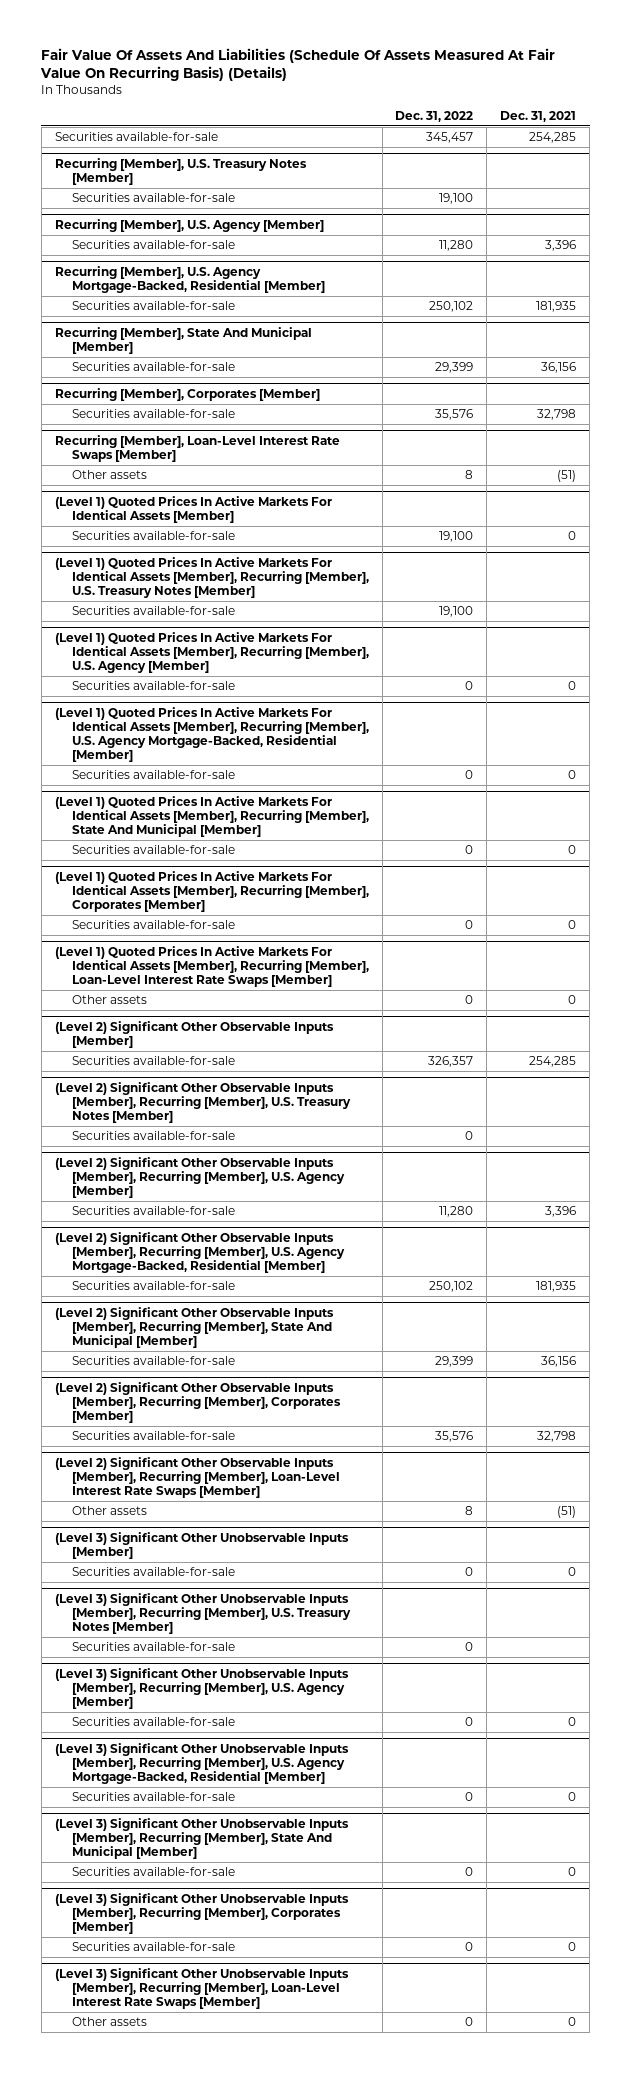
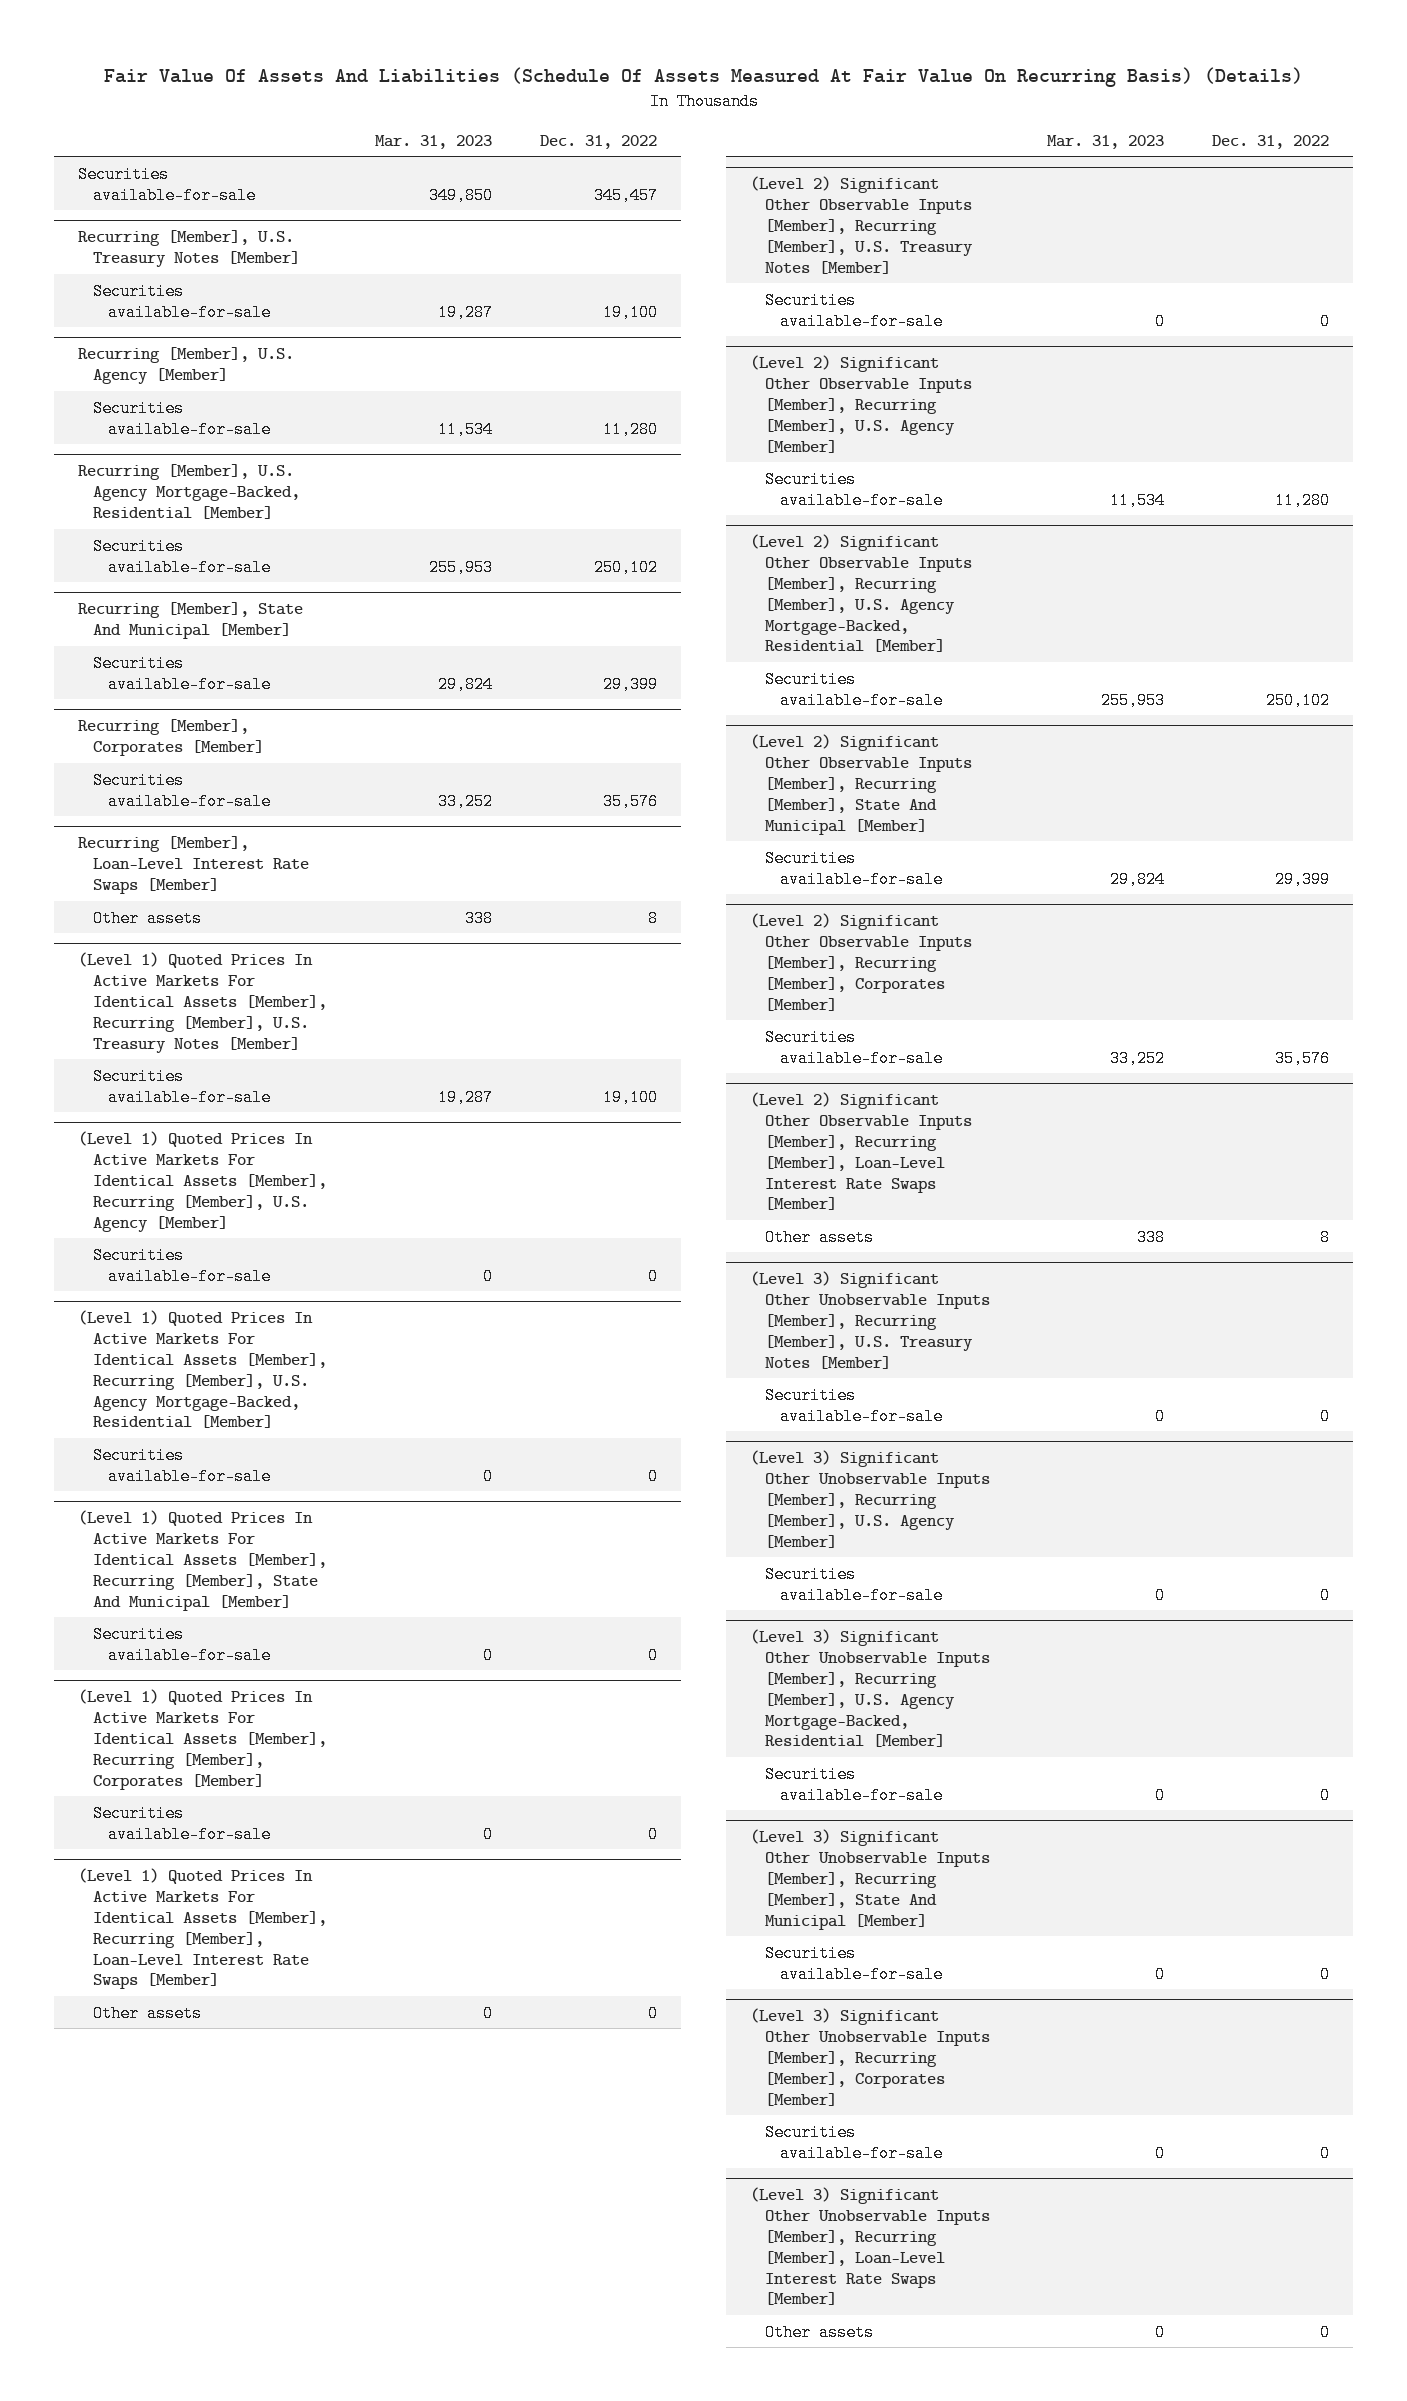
- | Dec. 31, 2022 | Dec. 31, 2021
+ | Mar. 31, 2023 | Dec. 31, 2022
- (Level 1) Quoted Prices In Active Markets For Identical Assets [Member]
- Securities available-for-sale | 19,100 | 0
- (Level 2) Significant Other Observable Inputs [Member]
- Securities available-for-sale | 326,357 | 254,285
- (Level 3) Significant Other Unobservable Inputs [Member]
- Securities available-for-sale | 0 | 0

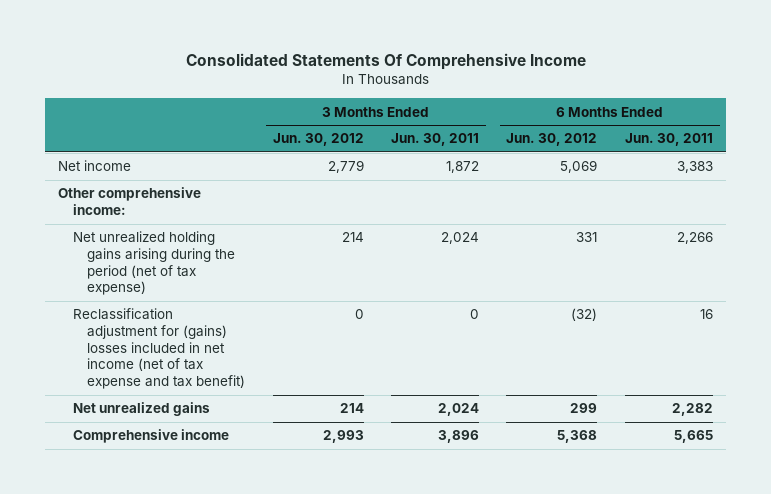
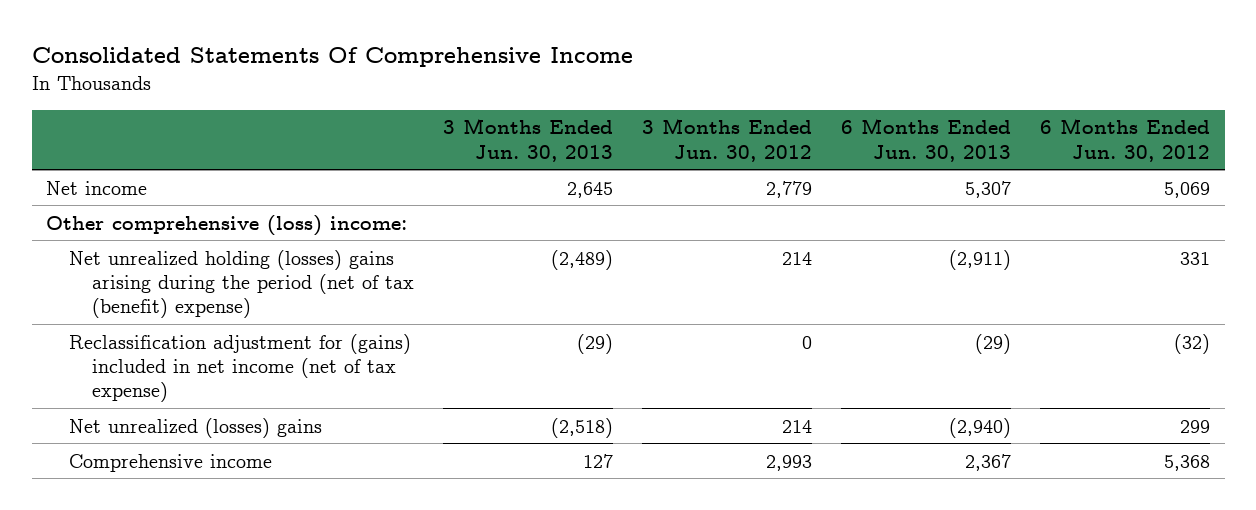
- | 3 Months Ended Jun. 30, 2012 | 3 Months Ended Jun. 30, 2011 | 6 Months Ended Jun. 30, 2012 | 6 Months Ended Jun. 30, 2011
+ | 3 Months Ended Jun. 30, 2013 | 3 Months Ended Jun. 30, 2012 | 6 Months Ended Jun. 30, 2013 | 6 Months Ended Jun. 30, 2012
- Other comprehensive income:
- Net unrealized holding gains arising during the period (net of tax expense) | 214 | 2,024 | 331 | 2,266
- Reclassification adjustment for (gains) losses included in net income (net of tax expense and tax benefit) | 0 | 0 | (32) | 16
- Net unrealized gains | 214 | 2,024 | 299 | 2,282
+ Other comprehensive (loss) income:
+ Net unrealized holding (losses) gains arising during the period (net of tax (benefit) expense) | (2,489) | 214 | (2,911) | 331
+ Reclassification adjustment for (gains) included in net income (net of tax expense) | (29) | 0 | (29) | (32)
+ Net unrealized (losses) gains | (2,518) | 214 | (2,940) | 299

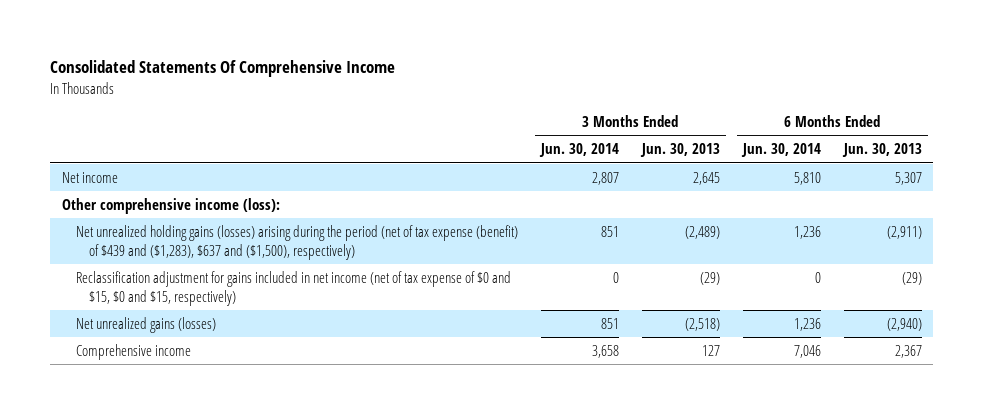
- | 3 Months Ended Jun. 30, 2013 | 3 Months Ended Jun. 30, 2012 | 6 Months Ended Jun. 30, 2013 | 6 Months Ended Jun. 30, 2012
+ | 3 Months Ended Jun. 30, 2014 | 3 Months Ended Jun. 30, 2013 | 6 Months Ended Jun. 30, 2014 | 6 Months Ended Jun. 30, 2013
- Other comprehensive (loss) income:
- Net unrealized holding (losses) gains arising during the period (net of tax (benefit) expense) | (2,489) | 214 | (2,911) | 331
- Reclassification adjustment for (gains) included in net income (net of tax expense) | (29) | 0 | (29) | (32)
- Net unrealized (losses) gains | (2,518) | 214 | (2,940) | 299
+ Other comprehensive income (loss):
+ Net unrealized holding gains (losses) arising during the period (net of tax expense (benefit) of $439 and ($1,283), $637 and ($1,500), respectively) | 851 | (2,489) | 1,236 | (2,911)
+ Reclassification adjustment for gains included in net income (net of tax expense of $0 and $15, $0 and $15, respectively) | 0 | (29) | 0 | (29)
+ Net unrealized gains (losses) | 851 | (2,518) | 1,236 | (2,940)

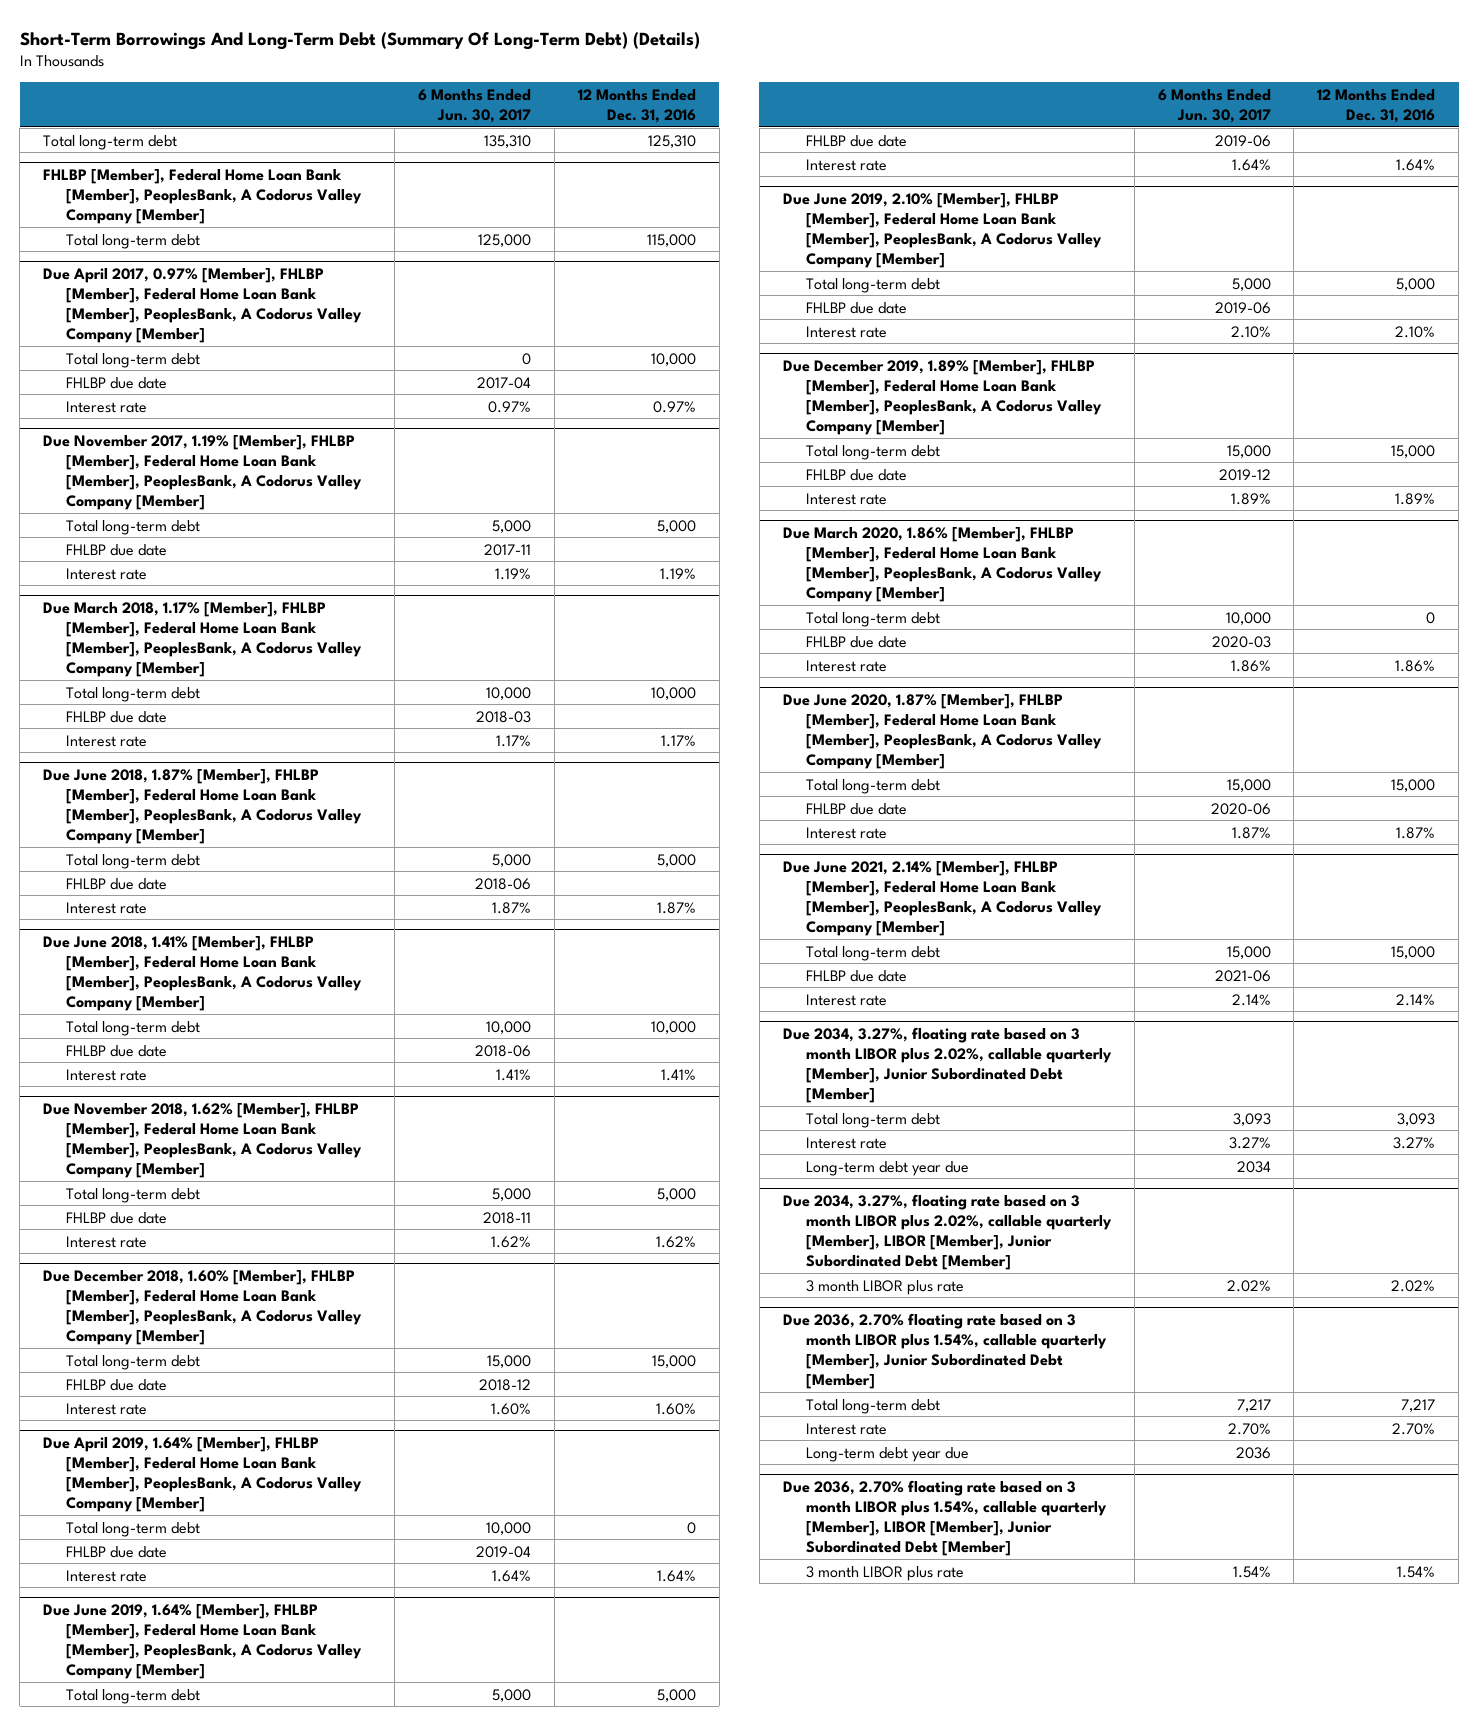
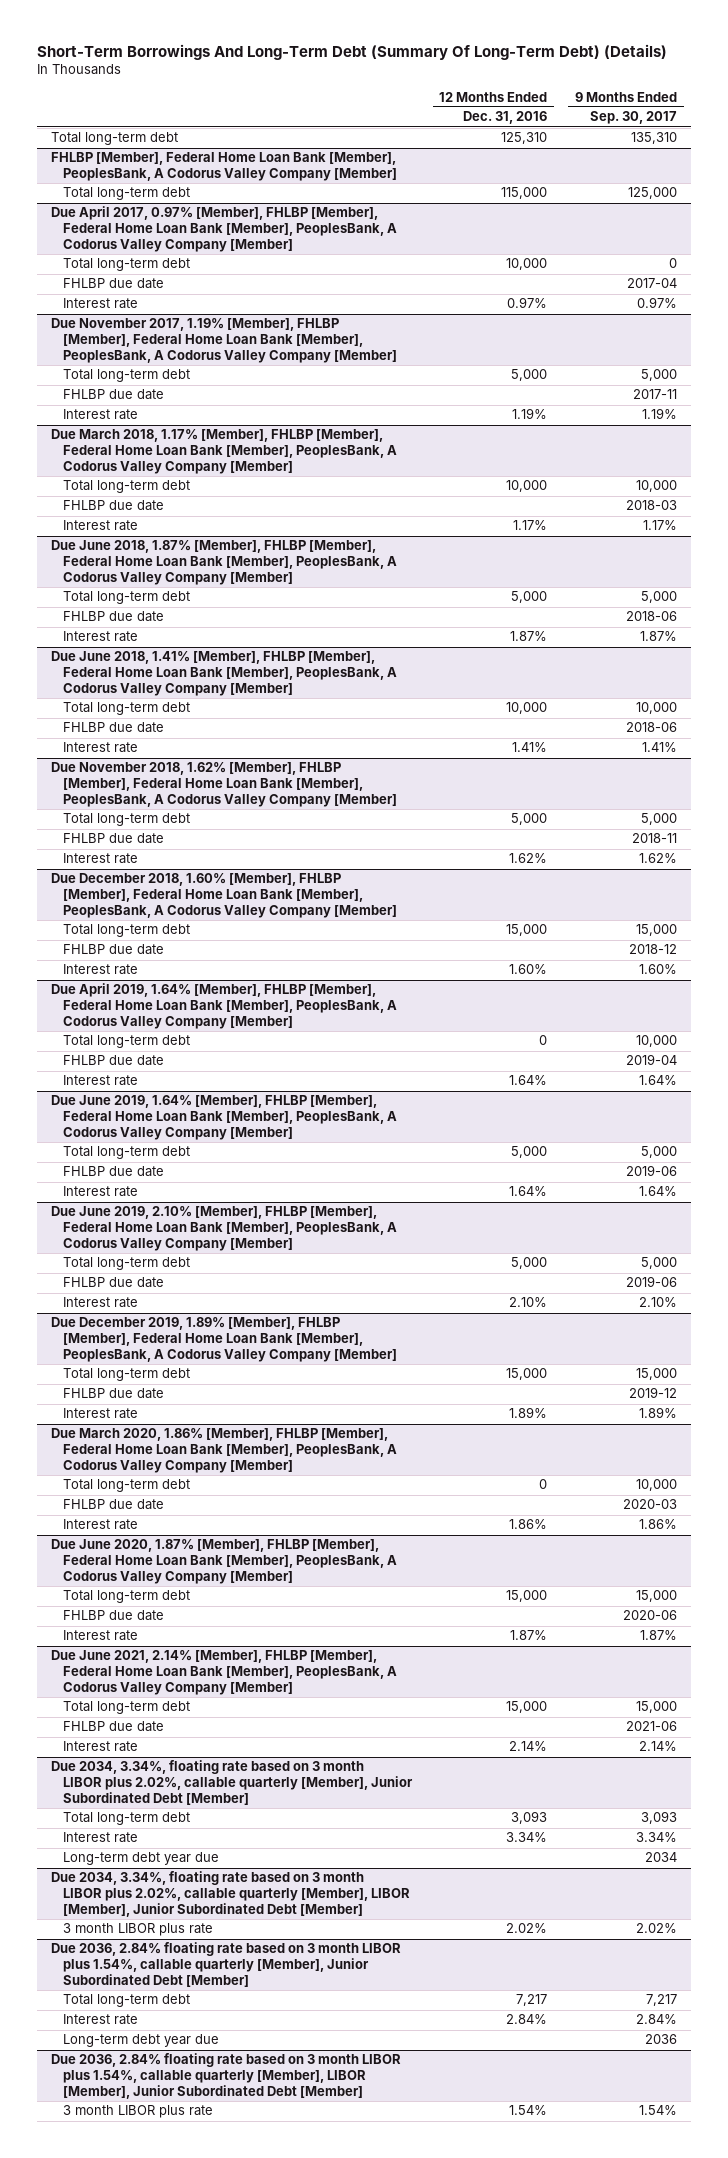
- | 6 Months Ended Jun. 30, 2017 | 12 Months Ended Dec. 31, 2016
+ | 12 Months Ended Dec. 31, 2016 | 9 Months Ended Sep. 30, 2017
- Due 2034, 3.27%, floating rate based on 3 month LIBOR plus 2.02%, callable quarterly [Member], Junior Subordinated Debt [Member]
+ Due 2034, 3.34%, floating rate based on 3 month LIBOR plus 2.02%, callable quarterly [Member], Junior Subordinated Debt [Member]
- Interest rate | 3.27% | 3.27%
+ Interest rate | 3.34% | 3.34%
- Due 2034, 3.27%, floating rate based on 3 month LIBOR plus 2.02%, callable quarterly [Member], LIBOR [Member], Junior Subordinated Debt [Member]
+ Due 2034, 3.34%, floating rate based on 3 month LIBOR plus 2.02%, callable quarterly [Member], LIBOR [Member], Junior Subordinated Debt [Member]
- Due 2036, 2.70% floating rate based on 3 month LIBOR plus 1.54%, callable quarterly [Member], Junior Subordinated Debt [Member]
+ Due 2036, 2.84% floating rate based on 3 month LIBOR plus 1.54%, callable quarterly [Member], Junior Subordinated Debt [Member]
- Interest rate | 2.70% | 2.70%
+ Interest rate | 2.84% | 2.84%
- Due 2036, 2.70% floating rate based on 3 month LIBOR plus 1.54%, callable quarterly [Member], LIBOR [Member], Junior Subordinated Debt [Member]
+ Due 2036, 2.84% floating rate based on 3 month LIBOR plus 1.54%, callable quarterly [Member], LIBOR [Member], Junior Subordinated Debt [Member]

